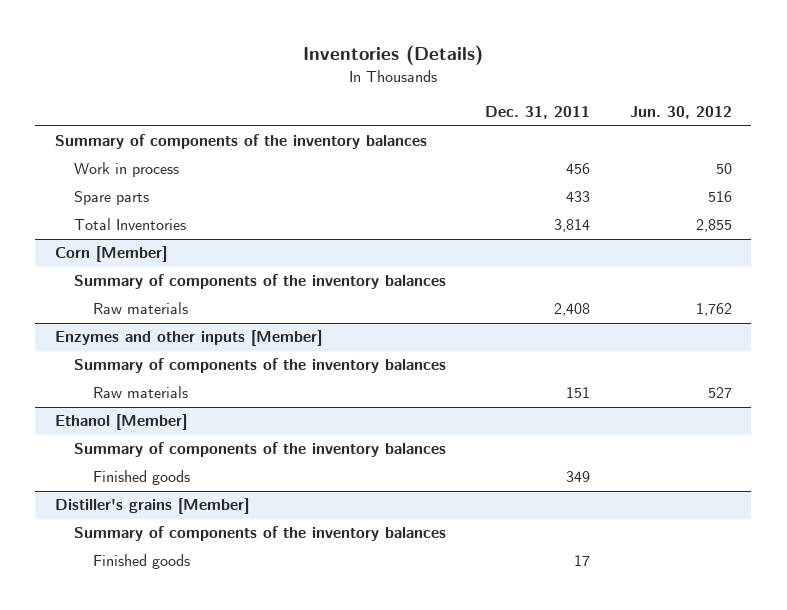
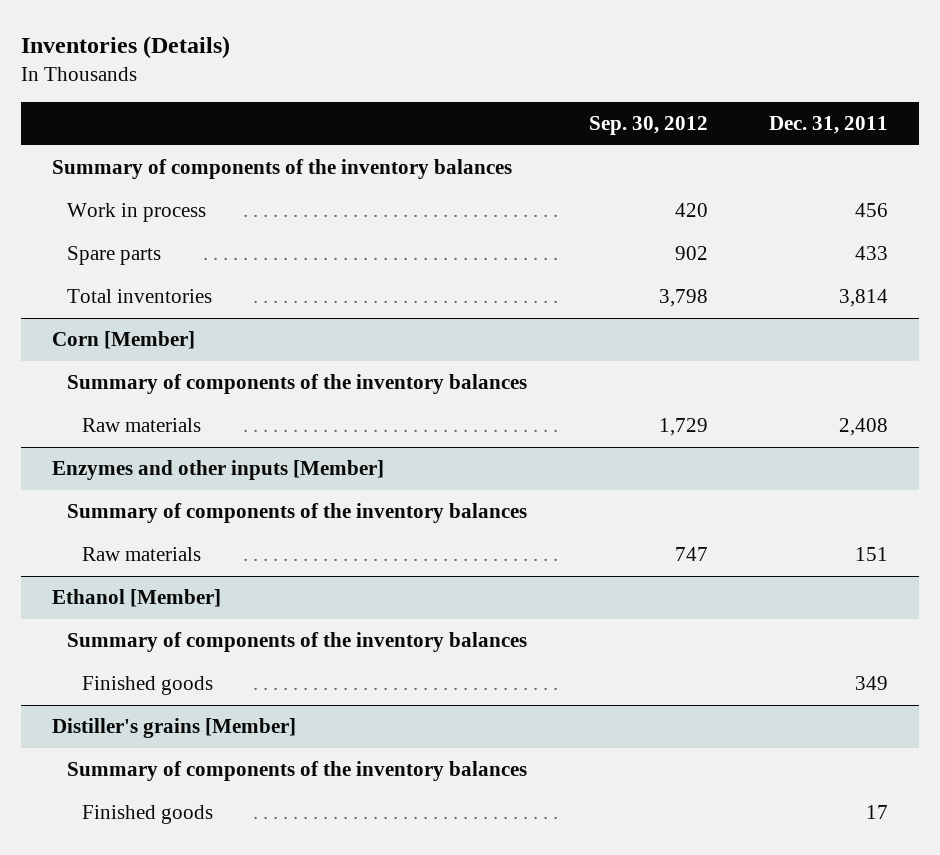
- | Dec. 31, 2011 | Jun. 30, 2012
+ | Sep. 30, 2012 | Dec. 31, 2011
- Total Inventories | 3,814 | 2,855
+ Total inventories | 3,798 | 3,814

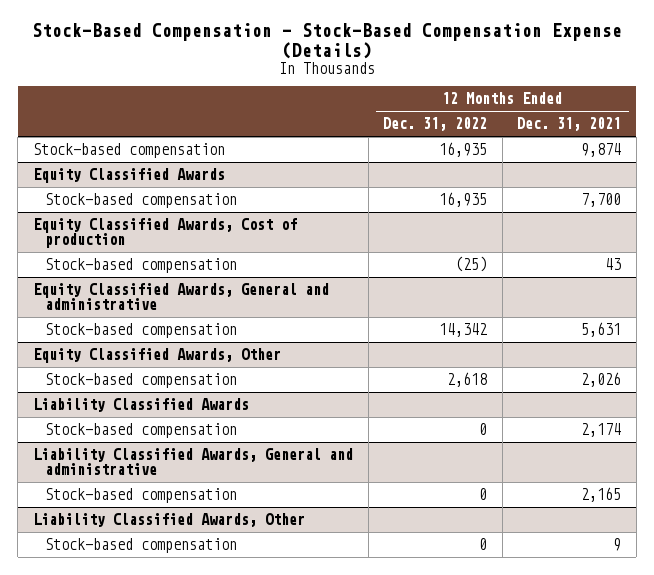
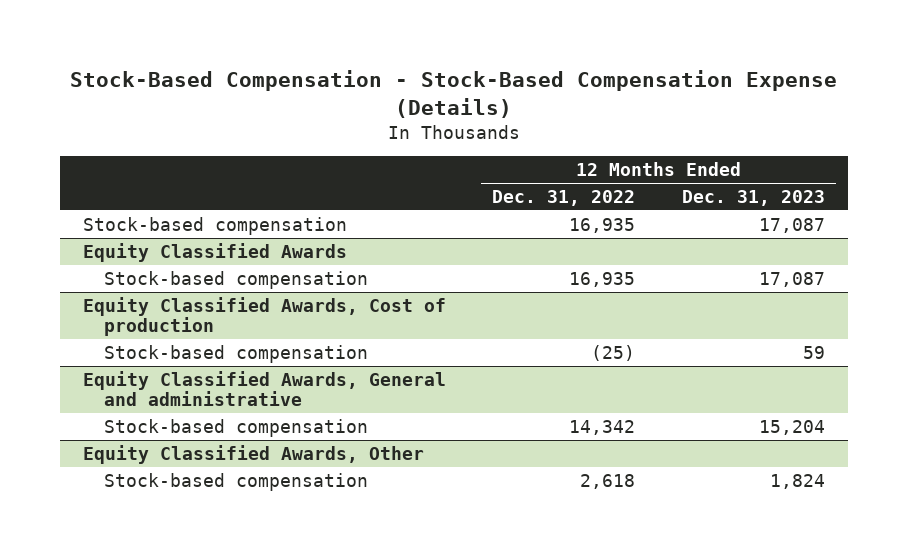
- | 12 Months Ended Dec. 31, 2022 | 12 Months Ended Dec. 31, 2021
+ | 12 Months Ended Dec. 31, 2022 | 12 Months Ended Dec. 31, 2023
- Liability Classified Awards
- Stock-based compensation | 0 | 2,174
- Liability Classified Awards, General and administrative
- Stock-based compensation | 0 | 2,165
- Liability Classified Awards, Other
- Stock-based compensation | 0 | 9

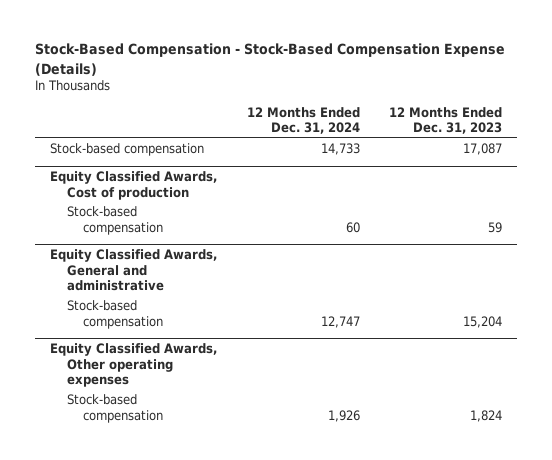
- | 12 Months Ended Dec. 31, 2022 | 12 Months Ended Dec. 31, 2023
+ | 12 Months Ended Dec. 31, 2024 | 12 Months Ended Dec. 31, 2023
- Equity Classified Awards
- Stock-based compensation | 16,935 | 17,087
- Equity Classified Awards, Other
+ Equity Classified Awards, Other operating expenses

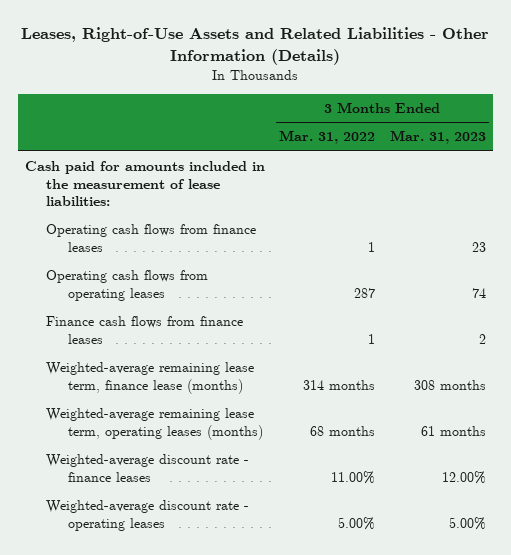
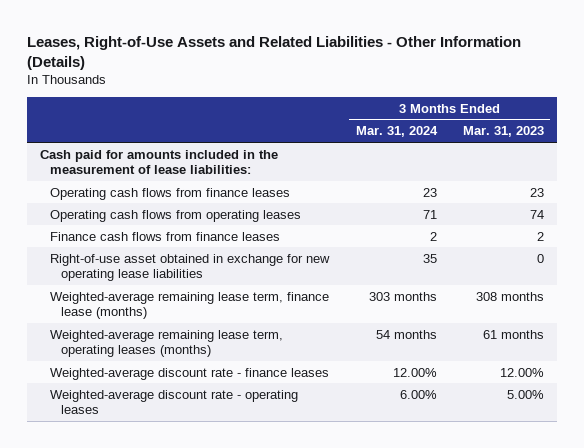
- | 3 Months Ended Mar. 31, 2022 | 3 Months Ended Mar. 31, 2023
+ | 3 Months Ended Mar. 31, 2024 | 3 Months Ended Mar. 31, 2023
+ Right-of-use asset obtained in exchange for new operating lease liabilities | 35 | 0

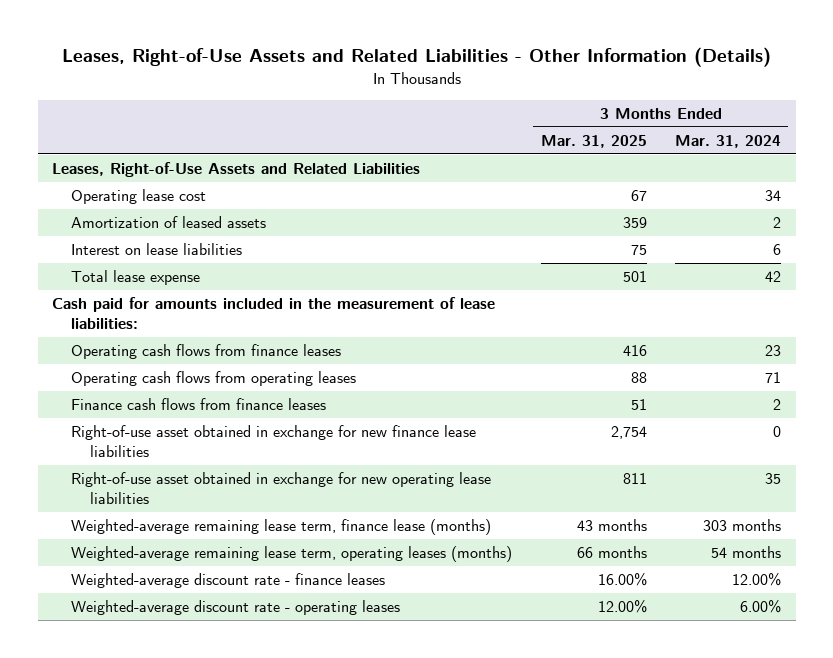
- | 3 Months Ended Mar. 31, 2024 | 3 Months Ended Mar. 31, 2023
+ | 3 Months Ended Mar. 31, 2025 | 3 Months Ended Mar. 31, 2024
+ Leases, Right-of-Use Assets and Related Liabilities
+ Operating lease cost | 67 | 34
+ Amortization of leased assets | 359 | 2
+ Interest on lease liabilities | 75 | 6
+ Total lease expense | 501 | 42
+ Right-of-use asset obtained in exchange for new finance lease liabilities | 2,754 | 0

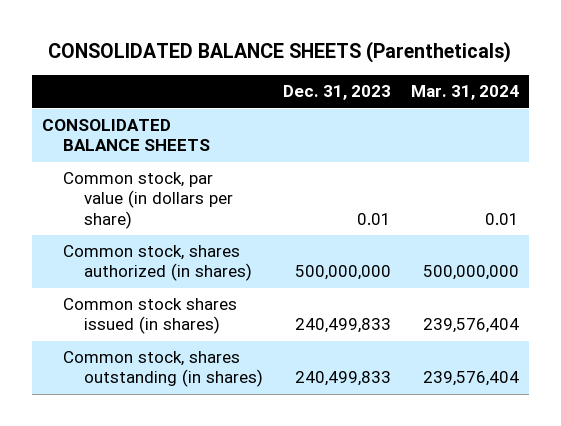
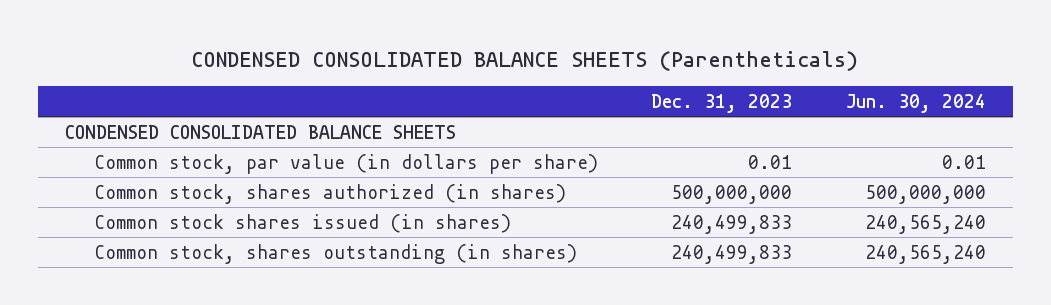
- CONSOLIDATED BALANCE SHEETS (Parentheticals)
+ CONDENSED CONSOLIDATED BALANCE SHEETS (Parentheticals)
- | Dec. 31, 2023 | Mar. 31, 2024
+ | Dec. 31, 2023 | Jun. 30, 2024
- CONSOLIDATED BALANCE SHEETS
+ CONDENSED CONSOLIDATED BALANCE SHEETS

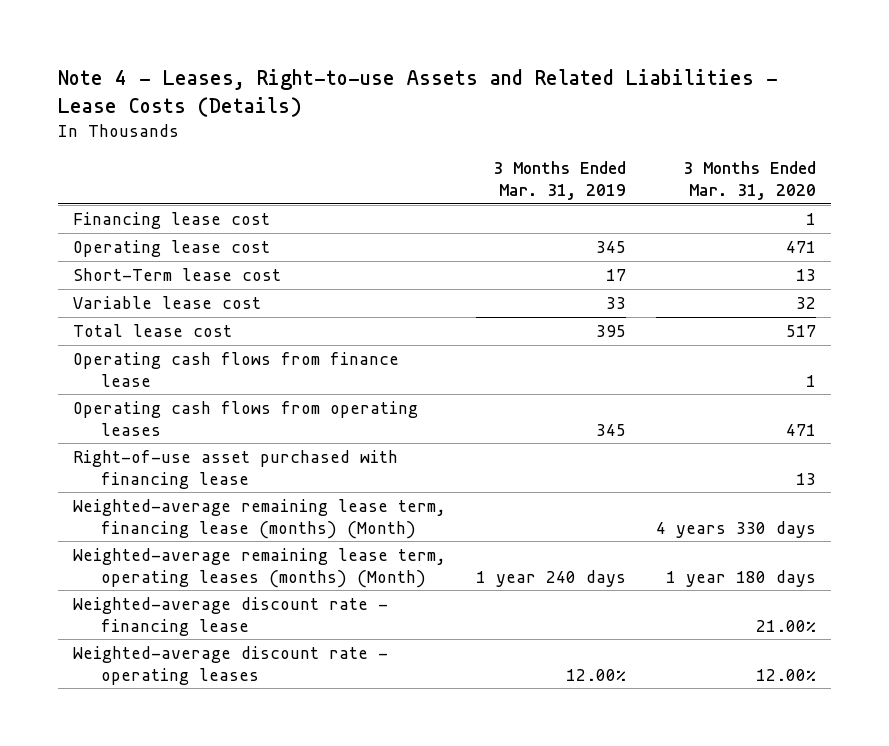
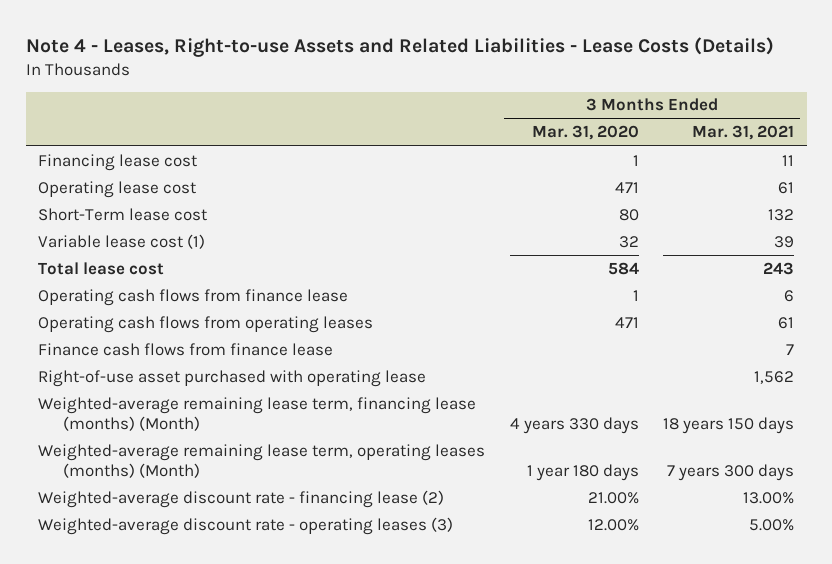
- | 3 Months Ended Mar. 31, 2019 | 3 Months Ended Mar. 31, 2020
+ | 3 Months Ended Mar. 31, 2020 | 3 Months Ended Mar. 31, 2021
- Short-Term lease cost | 17 | 13
- Variable lease cost | 33 | 32
- Total lease cost | 395 | 517
+ Short-Term lease cost | 80 | 132
+ Variable lease cost (1) | 32 | 39
+ Total lease cost | 584 | 243
- Right-of-use asset purchased with financing lease | | 13
+ Finance cash flows from finance lease | | 7
+ Right-of-use asset purchased with operating lease | | 1,562
- Weighted-average discount rate - financing lease | | 21.00%
- Weighted-average discount rate - operating leases | 12.00% | 12.00%
+ Weighted-average discount rate - financing lease (2) | 21.00% | 13.00%
+ Weighted-average discount rate - operating leases (3) | 12.00% | 5.00%

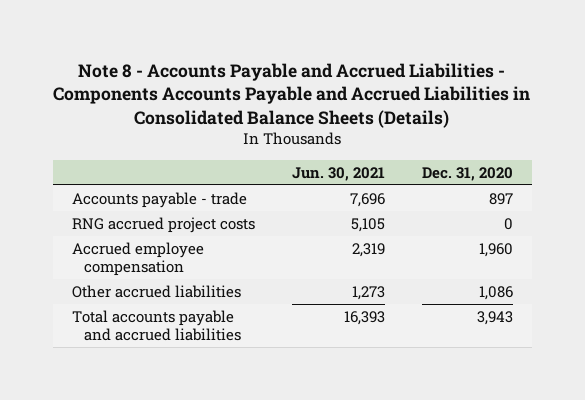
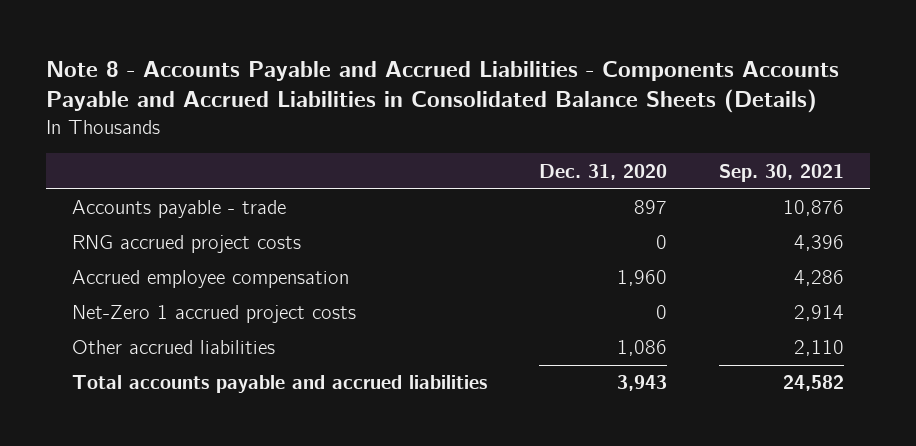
- | Jun. 30, 2021 | Dec. 31, 2020
+ | Dec. 31, 2020 | Sep. 30, 2021
+ Net-Zero 1 accrued project costs | 0 | 2,914

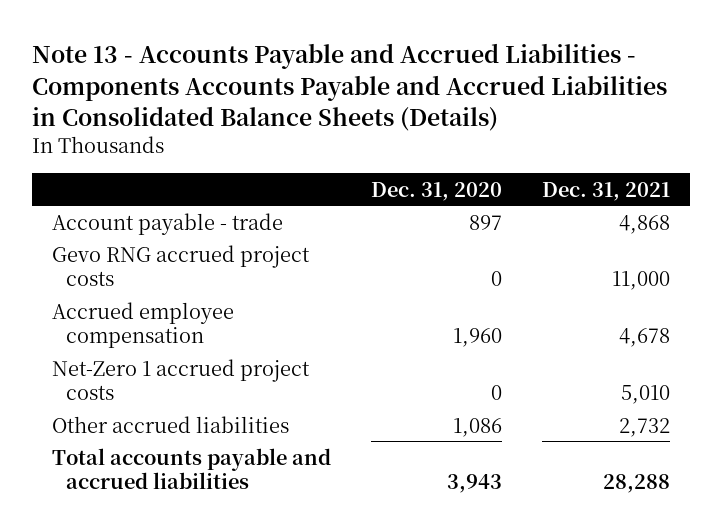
- Note 8 - Accounts Payable and Accrued Liabilities - Components Accounts Payable and Accrued Liabilities in Consolidated Balance Sheets (Details)
+ Note 13 - Accounts Payable and Accrued Liabilities - Components Accounts Payable and Accrued Liabilities in Consolidated Balance Sheets (Details)
- | Dec. 31, 2020 | Sep. 30, 2021
+ | Dec. 31, 2020 | Dec. 31, 2021
- Accounts payable - trade | 897 | 10,876
- RNG accrued project costs | 0 | 4,396
+ Account payable - trade | 897 | 4,868
+ Gevo RNG accrued project costs | 0 | 11,000

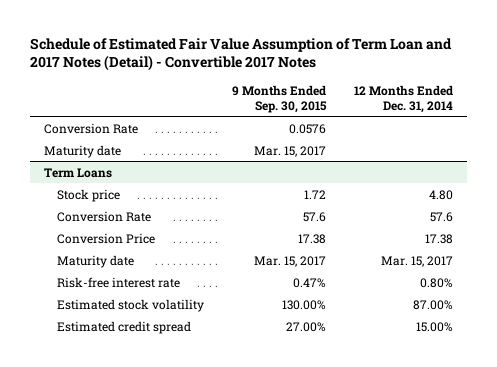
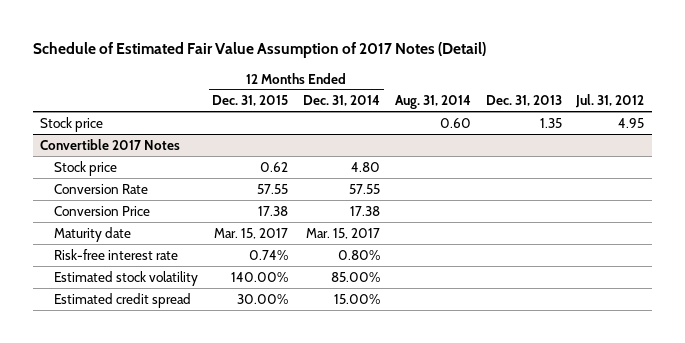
- Schedule of Estimated Fair Value Assumption of Term Loan and 2017 Notes (Detail) - Convertible 2017 Notes
+ Schedule of Estimated Fair Value Assumption of 2017 Notes (Detail)
- | 9 Months Ended Sep. 30, 2015 | 12 Months Ended Dec. 31, 2014
+ | 12 Months Ended Dec. 31, 2015 | 12 Months Ended Dec. 31, 2014 | Aug. 31, 2014 | Dec. 31, 2013 | Jul. 31, 2012
- Conversion Rate | 0.0576 |
- Maturity date | Mar. 15, 2017 |
- Term Loans
+ Stock price | | | 0.60 | 1.35 | 4.95
+ Convertible 2017 Notes
- Conversion Rate | 57.6 | 57.6
+ Conversion Rate | 57.55 | 57.55 | | |
- Estimated stock volatility | 130.00% | 87.00%
+ Estimated stock volatility | 140.00% | 85.00% | | |

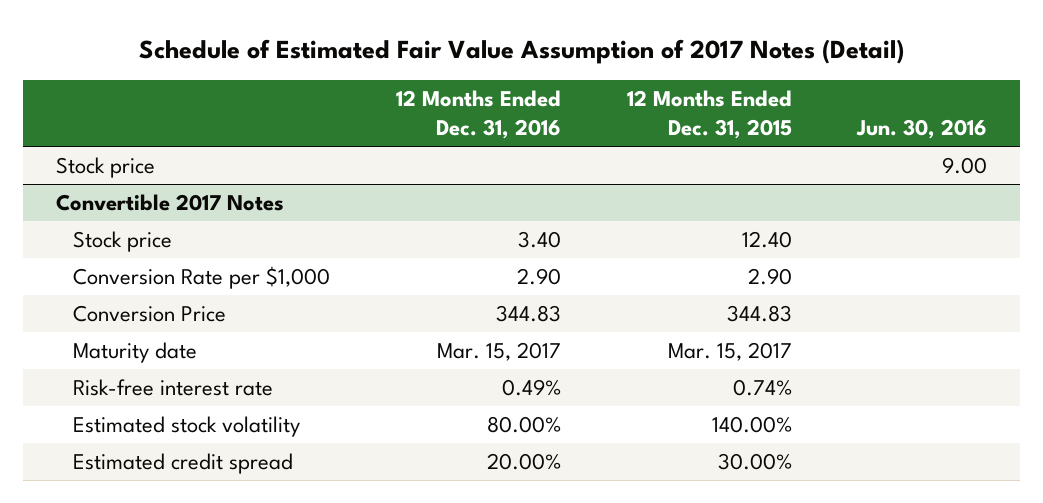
- | 12 Months Ended Dec. 31, 2015 | 12 Months Ended Dec. 31, 2014 | Aug. 31, 2014 | Dec. 31, 2013 | Jul. 31, 2012
+ | 12 Months Ended Dec. 31, 2016 | 12 Months Ended Dec. 31, 2015 | Jun. 30, 2016
@ Convertible 2017 Notes
- Stock price | 0.62 | 4.80 | | |
- Conversion Rate | 57.55 | 57.55 | | |
- Conversion Price | 17.38 | 17.38 | | |
+ Stock price | 3.40 | 12.40 |
+ Conversion Rate per $1,000 | 2.90 | 2.90 |
+ Conversion Price | 344.83 | 344.83 |

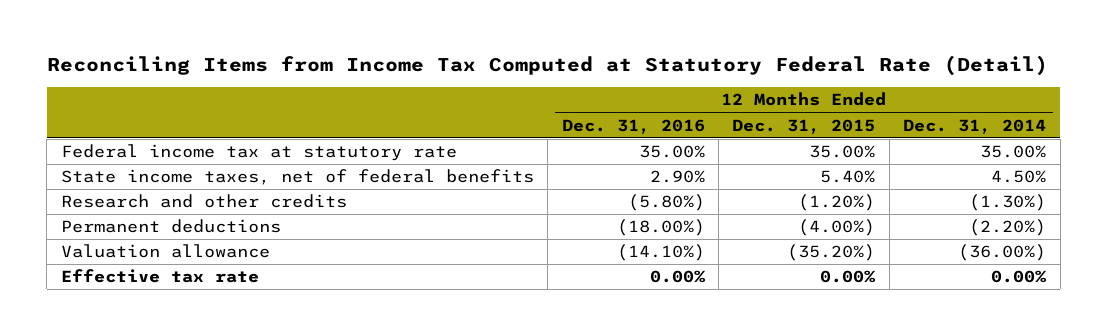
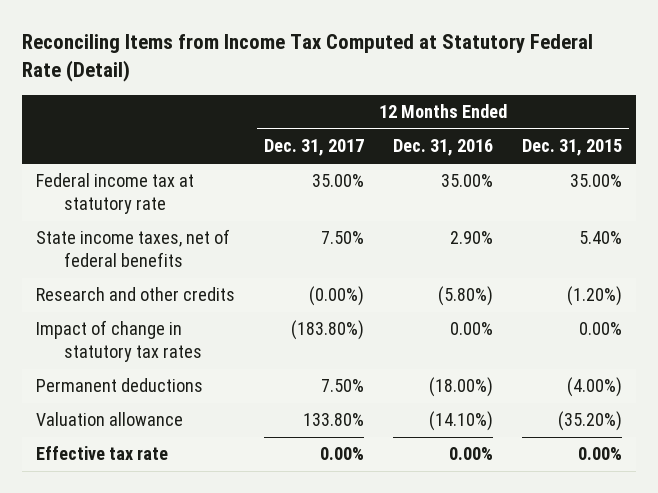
- | 12 Months Ended Dec. 31, 2016 | 12 Months Ended Dec. 31, 2015 | 12 Months Ended Dec. 31, 2014
+ | 12 Months Ended Dec. 31, 2017 | 12 Months Ended Dec. 31, 2016 | 12 Months Ended Dec. 31, 2015
+ Impact of change in statutory tax rates | (183.80%) | 0.00% | 0.00%

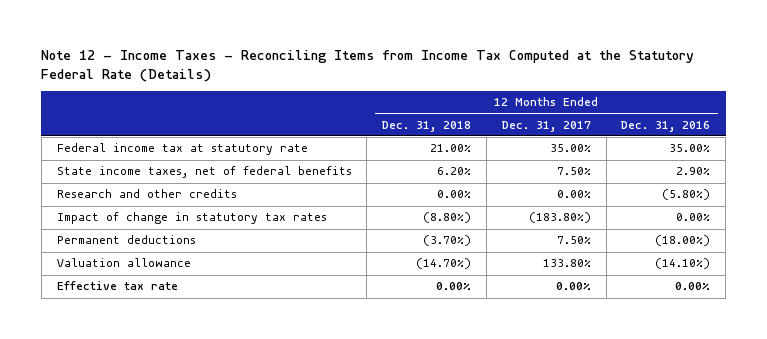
- Reconciling Items from Income Tax Computed at Statutory Federal Rate (Detail)
+ Note 12 - Income Taxes - Reconciling Items from Income Tax Computed at the Statutory Federal Rate (Details)
- | 12 Months Ended Dec. 31, 2017 | 12 Months Ended Dec. 31, 2016 | 12 Months Ended Dec. 31, 2015
+ | 12 Months Ended Dec. 31, 2018 | 12 Months Ended Dec. 31, 2017 | 12 Months Ended Dec. 31, 2016
- Research and other credits | (0.00%) | (5.80%) | (1.20%)
+ Research and other credits | 0.00% | 0.00% | (5.80%)

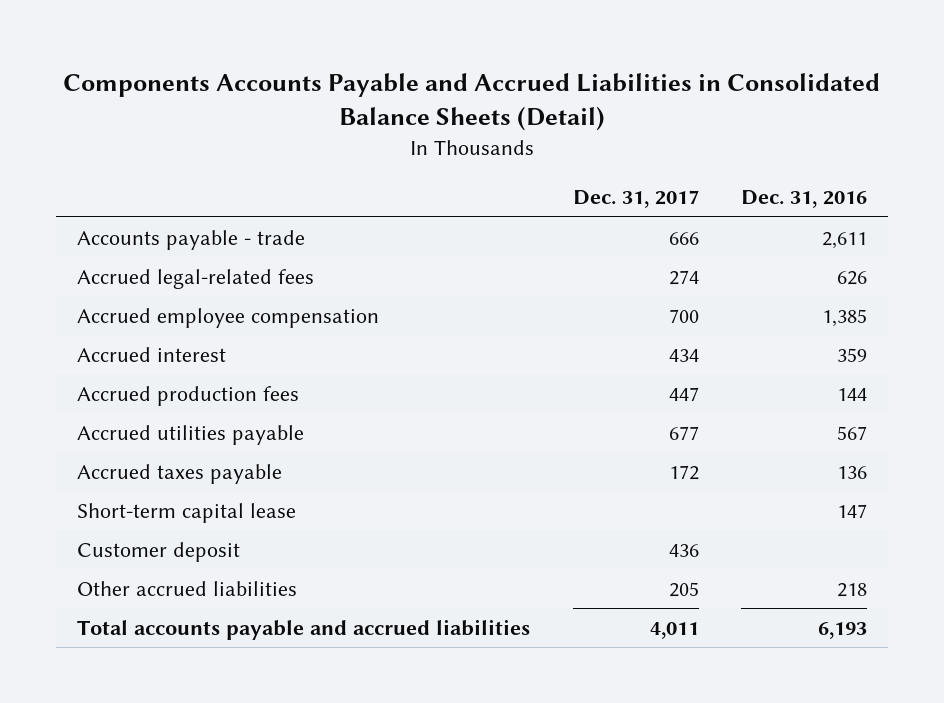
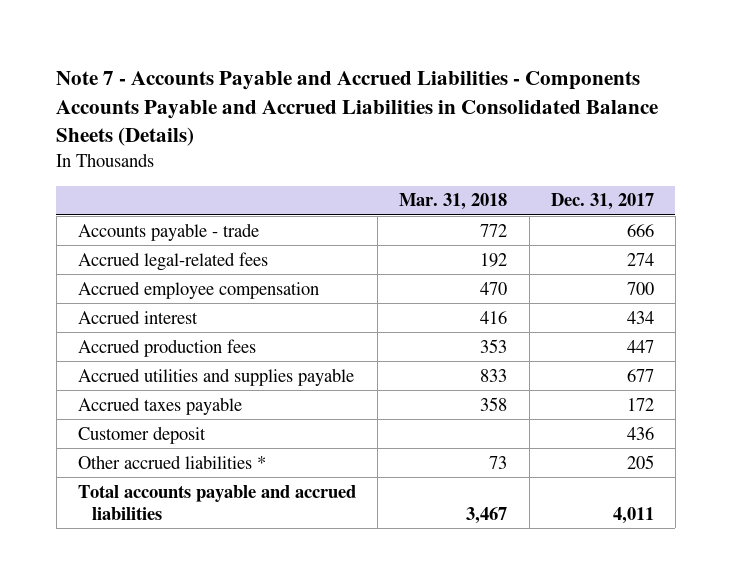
- Components Accounts Payable and Accrued Liabilities in Consolidated Balance Sheets (Detail)
+ Note 7 - Accounts Payable and Accrued Liabilities - Components Accounts Payable and Accrued Liabilities in Consolidated Balance Sheets (Details)
- | Dec. 31, 2017 | Dec. 31, 2016
+ | Mar. 31, 2018 | Dec. 31, 2017
- Accrued utilities payable | 677 | 567
+ Accrued utilities and supplies payable | 833 | 677
- Short-term capital lease | | 147
- Other accrued liabilities | 205 | 218
+ Other accrued liabilities * | 73 | 205

